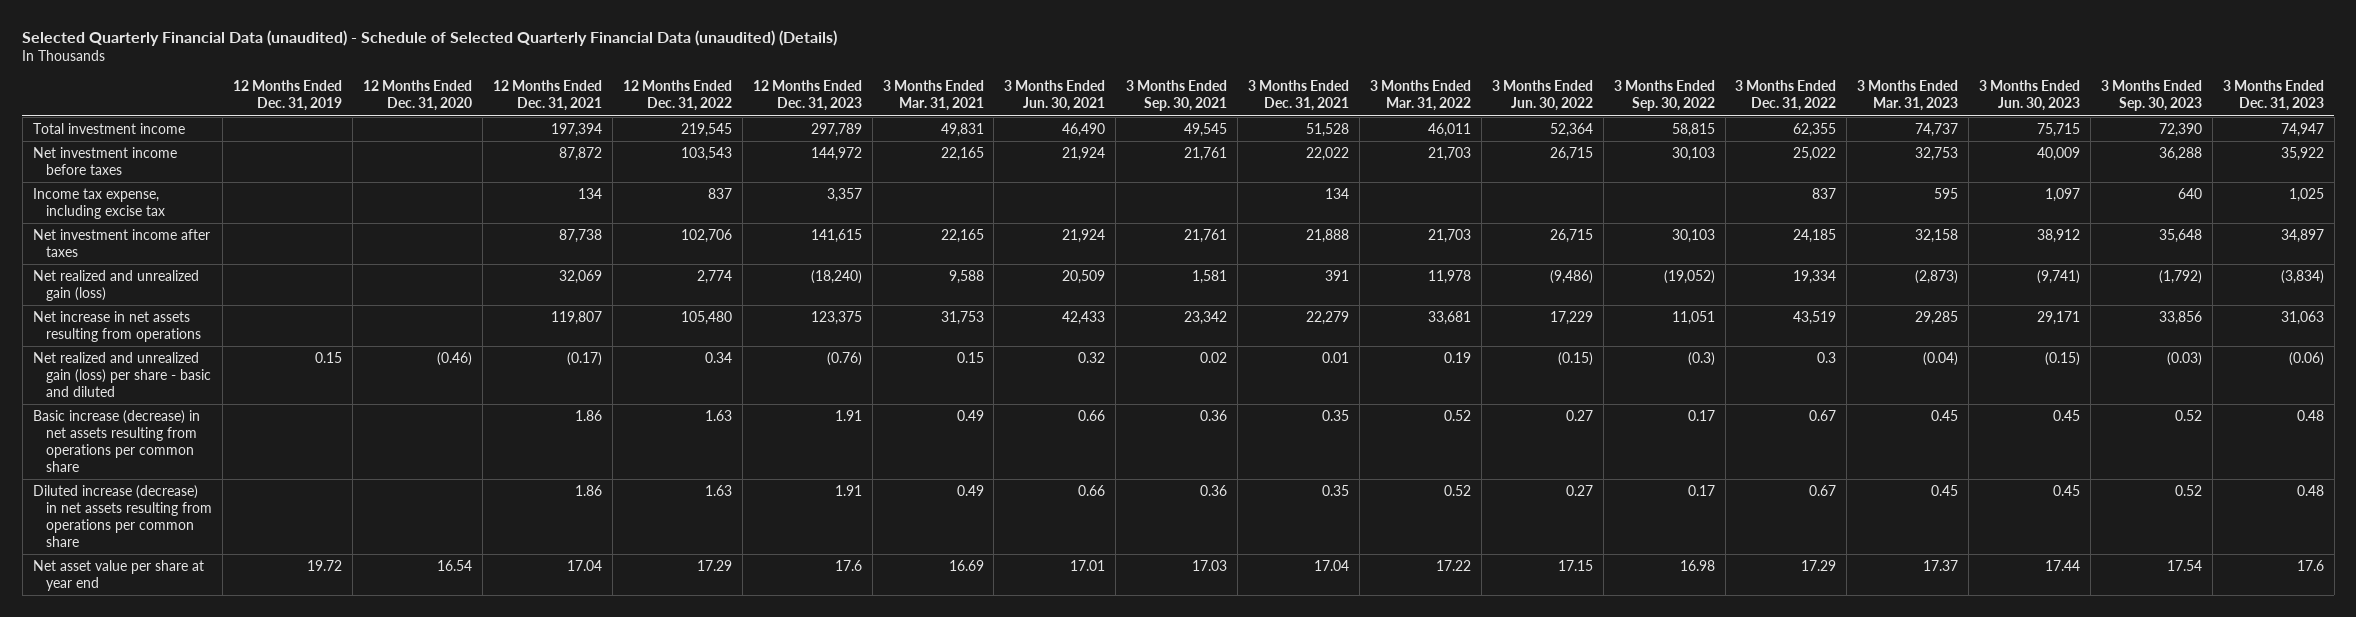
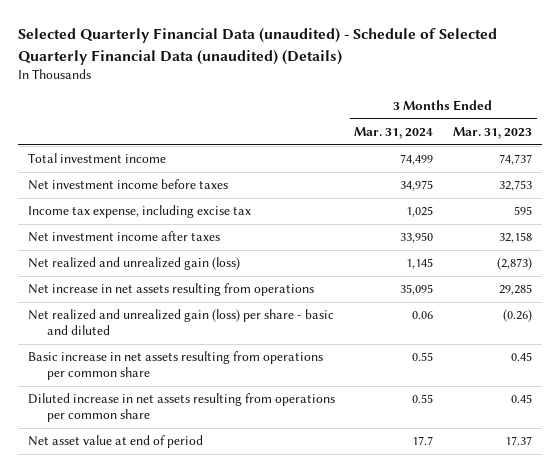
- | 12 Months Ended Dec. 31, 2019 | 12 Months Ended Dec. 31, 2020 | 12 Months Ended Dec. 31, 2021 | 12 Months Ended Dec. 31, 2022 | 12 Months Ended Dec. 31, 2023 | 3 Months Ended Mar. 31, 2021 | 3 Months Ended Jun. 30, 2021 | 3 Months Ended Sep. 30, 2021 | 3 Months Ended Dec. 31, 2021 | 3 Months Ended Mar. 31, 2022 | 3 Months Ended Jun. 30, 2022 | 3 Months Ended Sep. 30, 2022 | 3 Months Ended Dec. 31, 2022 | 3 Months Ended Mar. 31, 2023 | 3 Months Ended Jun. 30, 2023 | 3 Months Ended Sep. 30, 2023 | 3 Months Ended Dec. 31, 2023
+ | 3 Months Ended Mar. 31, 2024 | 3 Months Ended Mar. 31, 2023
- Net realized and unrealized gain (loss) per share - basic and diluted | 0.15 | (0.46) | (0.17) | 0.34 | (0.76) | 0.15 | 0.32 | 0.02 | 0.01 | 0.19 | (0.15) | (0.3) | 0.3 | (0.04) | (0.15) | (0.03) | (0.06)
- Basic increase (decrease) in net assets resulting from operations per common share | | | 1.86 | 1.63 | 1.91 | 0.49 | 0.66 | 0.36 | 0.35 | 0.52 | 0.27 | 0.17 | 0.67 | 0.45 | 0.45 | 0.52 | 0.48
- Diluted increase (decrease) in net assets resulting from operations per common share | | | 1.86 | 1.63 | 1.91 | 0.49 | 0.66 | 0.36 | 0.35 | 0.52 | 0.27 | 0.17 | 0.67 | 0.45 | 0.45 | 0.52 | 0.48
- Net asset value per share at year end | 19.72 | 16.54 | 17.04 | 17.29 | 17.6 | 16.69 | 17.01 | 17.03 | 17.04 | 17.22 | 17.15 | 16.98 | 17.29 | 17.37 | 17.44 | 17.54 | 17.6
+ Net realized and unrealized gain (loss) per share - basic and diluted | 0.06 | (0.26)
+ Basic increase in net assets resulting from operations per common share | 0.55 | 0.45
+ Diluted increase in net assets resulting from operations per common share | 0.55 | 0.45
+ Net asset value at end of period | 17.7 | 17.37

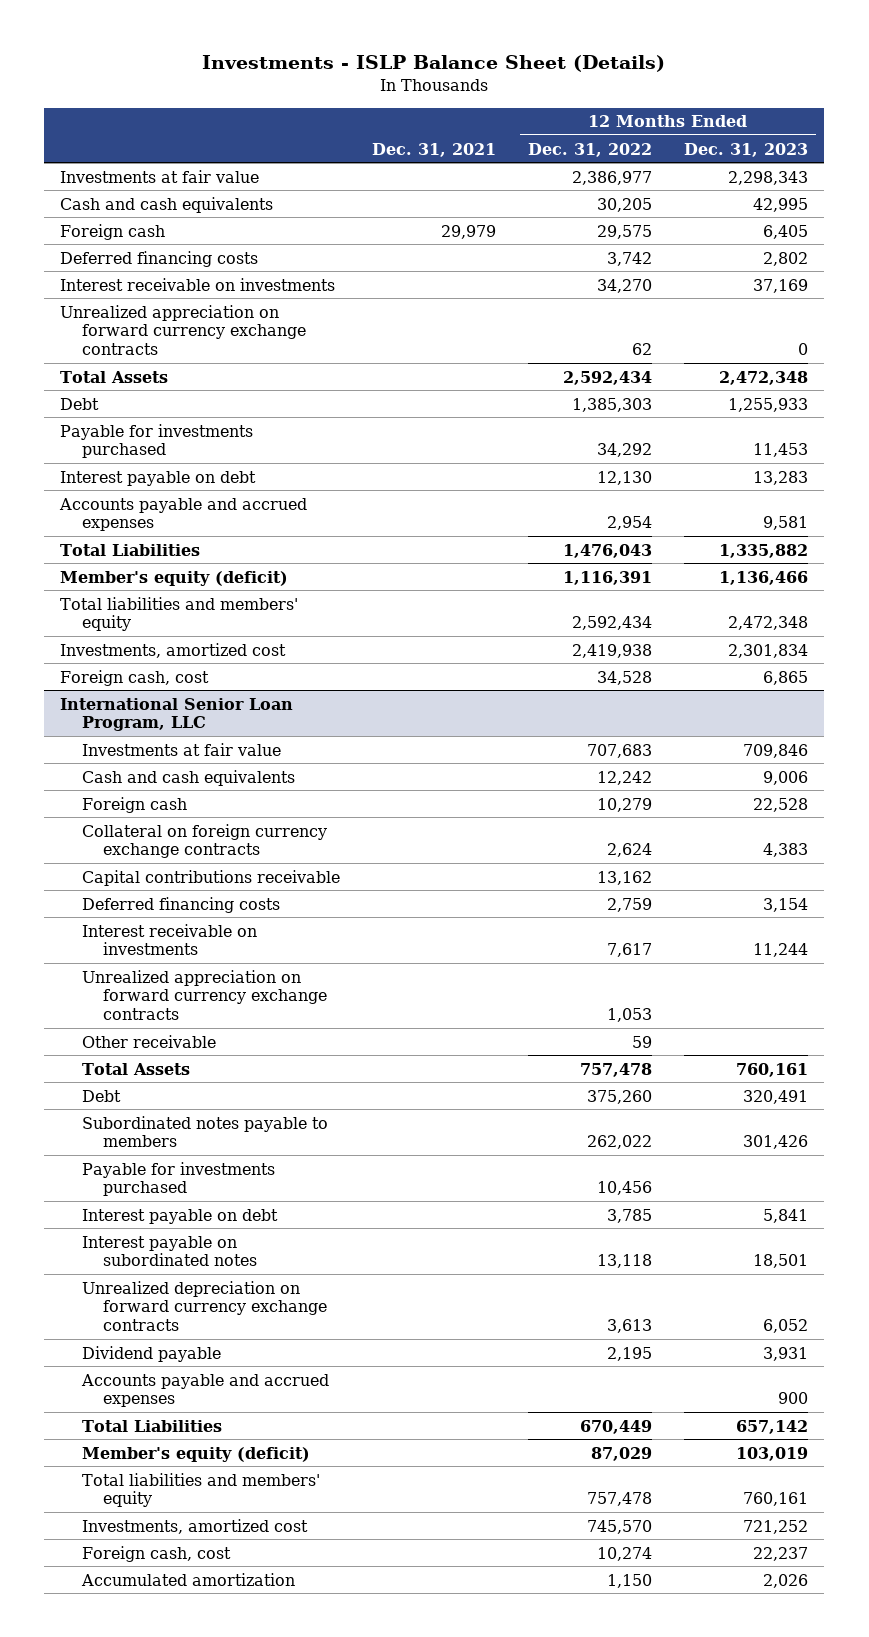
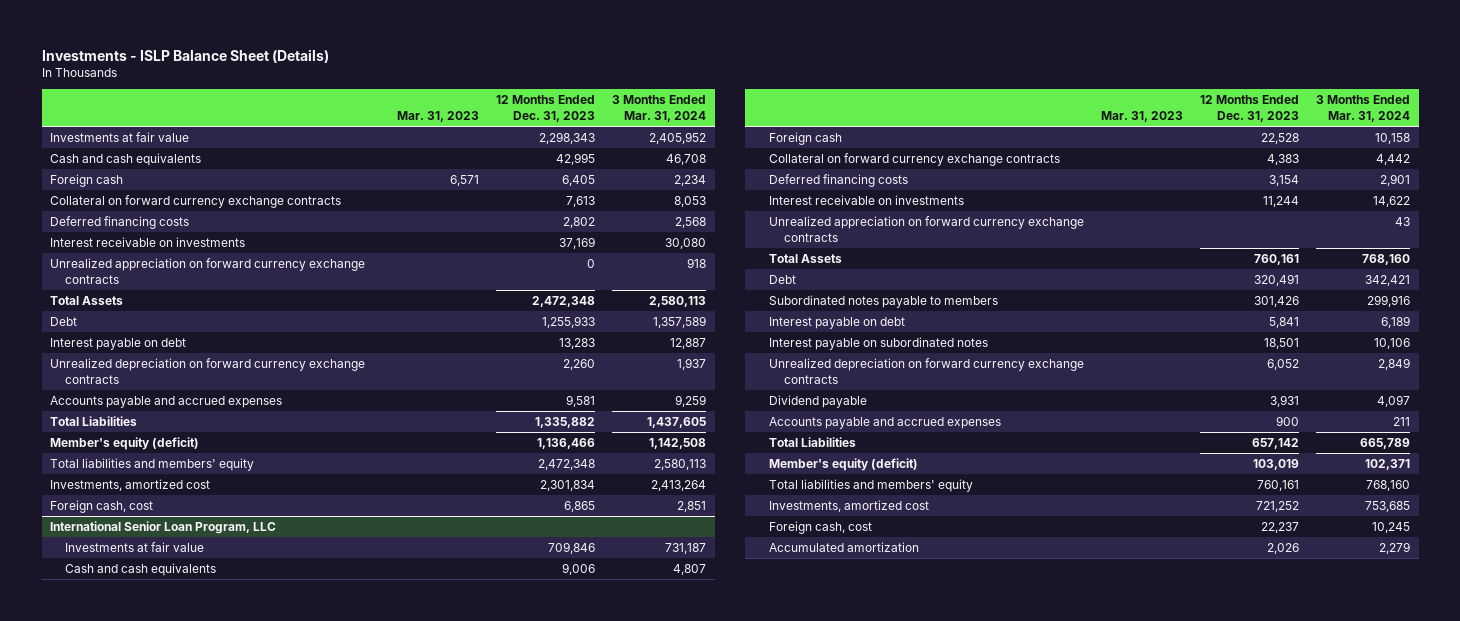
- | Dec. 31, 2021 | 12 Months Ended Dec. 31, 2022 | 12 Months Ended Dec. 31, 2023
+ | Mar. 31, 2023 | 12 Months Ended Dec. 31, 2023 | 3 Months Ended Mar. 31, 2024
+ Collateral on forward currency exchange contracts | | 7,613 | 8,053
- Payable for investments purchased | | 34,292 | 11,453
+ Unrealized depreciation on forward currency exchange contracts | | 2,260 | 1,937
@ International Senior Loan Program, LLC
- Collateral on foreign currency exchange contracts | | 2,624 | 4,383
- Capital contributions receivable | | 13,162 |
+ Collateral on forward currency exchange contracts | | 4,383 | 4,442
- Other receivable | | 59 |
- Payable for investments purchased | | 10,456 |

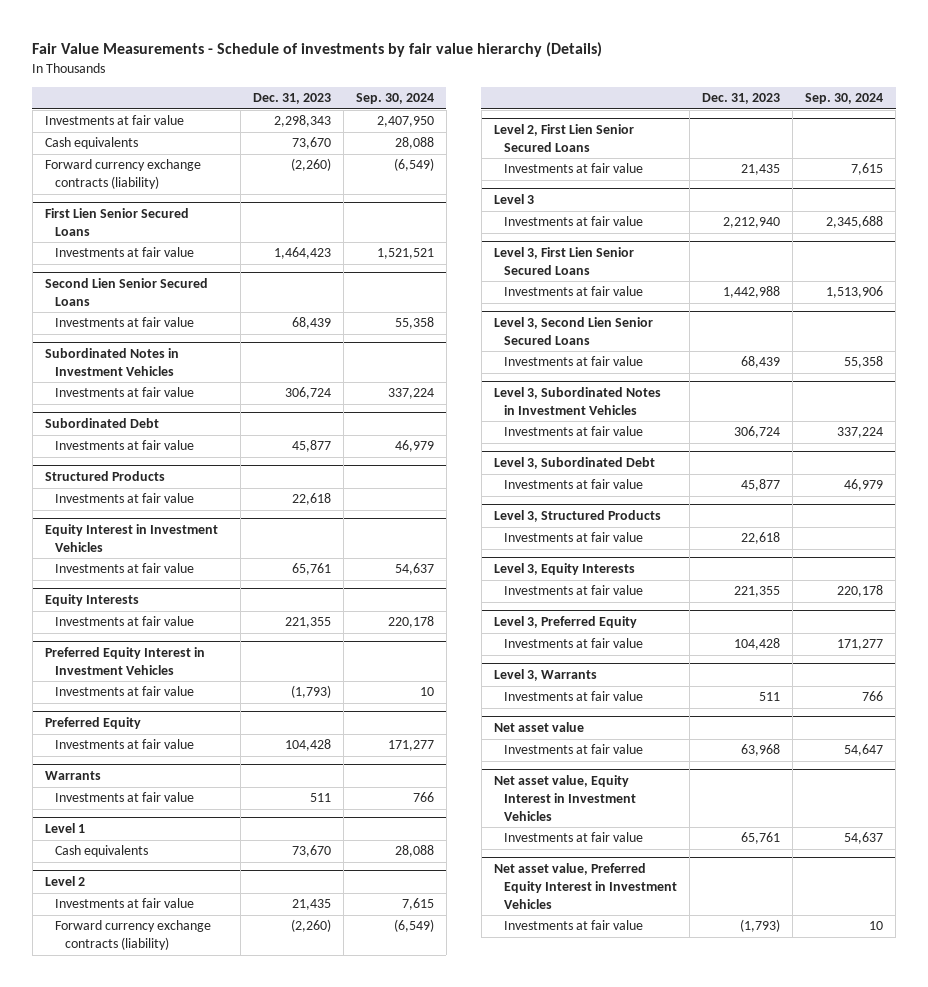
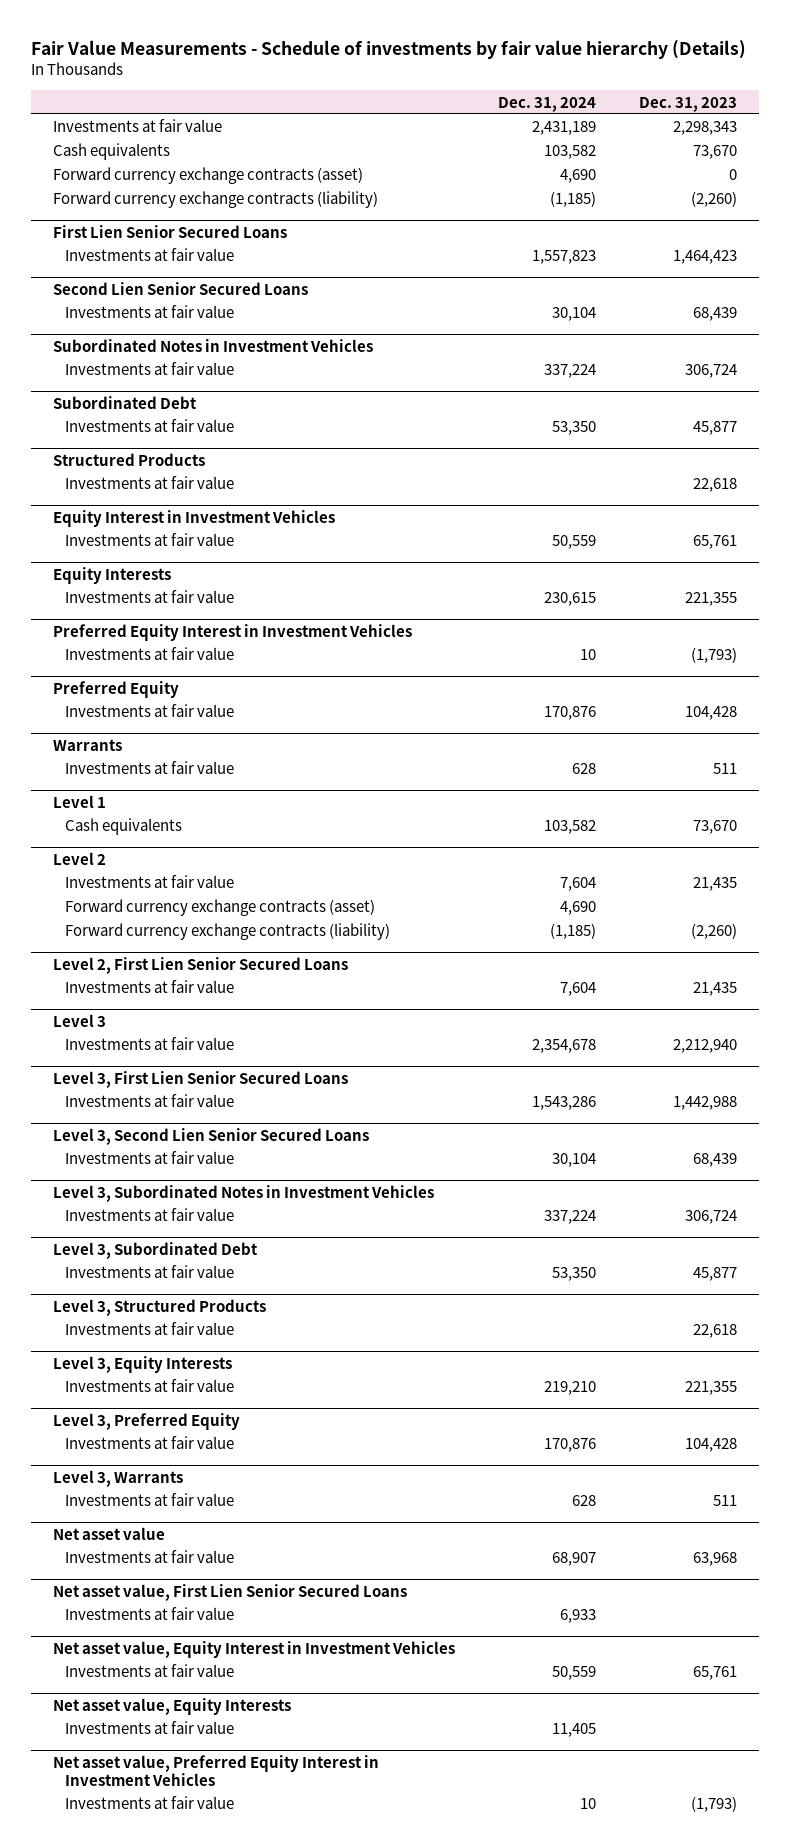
- | Dec. 31, 2023 | Sep. 30, 2024
+ | Dec. 31, 2024 | Dec. 31, 2023
+ Forward currency exchange contracts (asset) | 4,690 | 0
@ Level 2
+ Forward currency exchange contracts (asset) | 4,690 |
+ Net asset value, First Lien Senior Secured Loans
+ Investments at fair value | 6,933 |
+ Net asset value, Equity Interests
+ Investments at fair value | 11,405 |

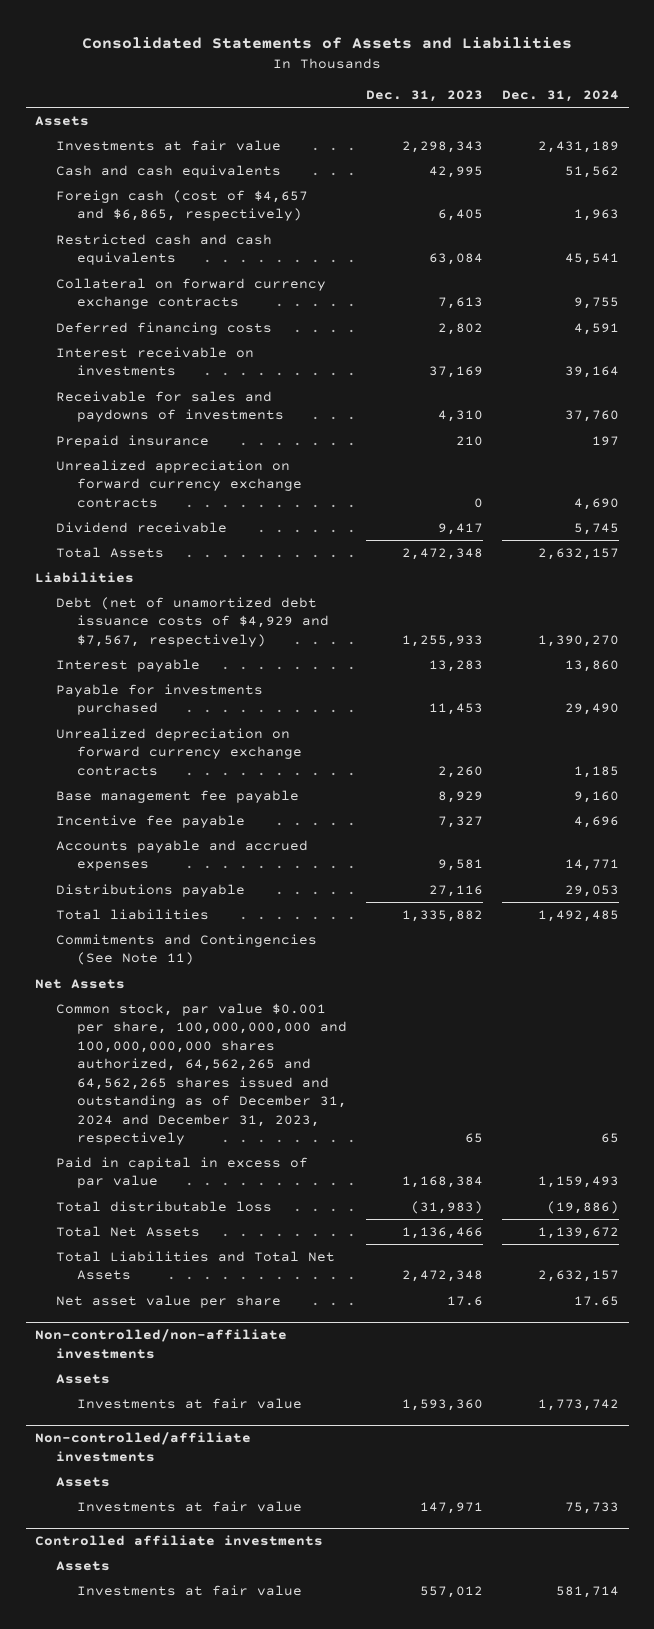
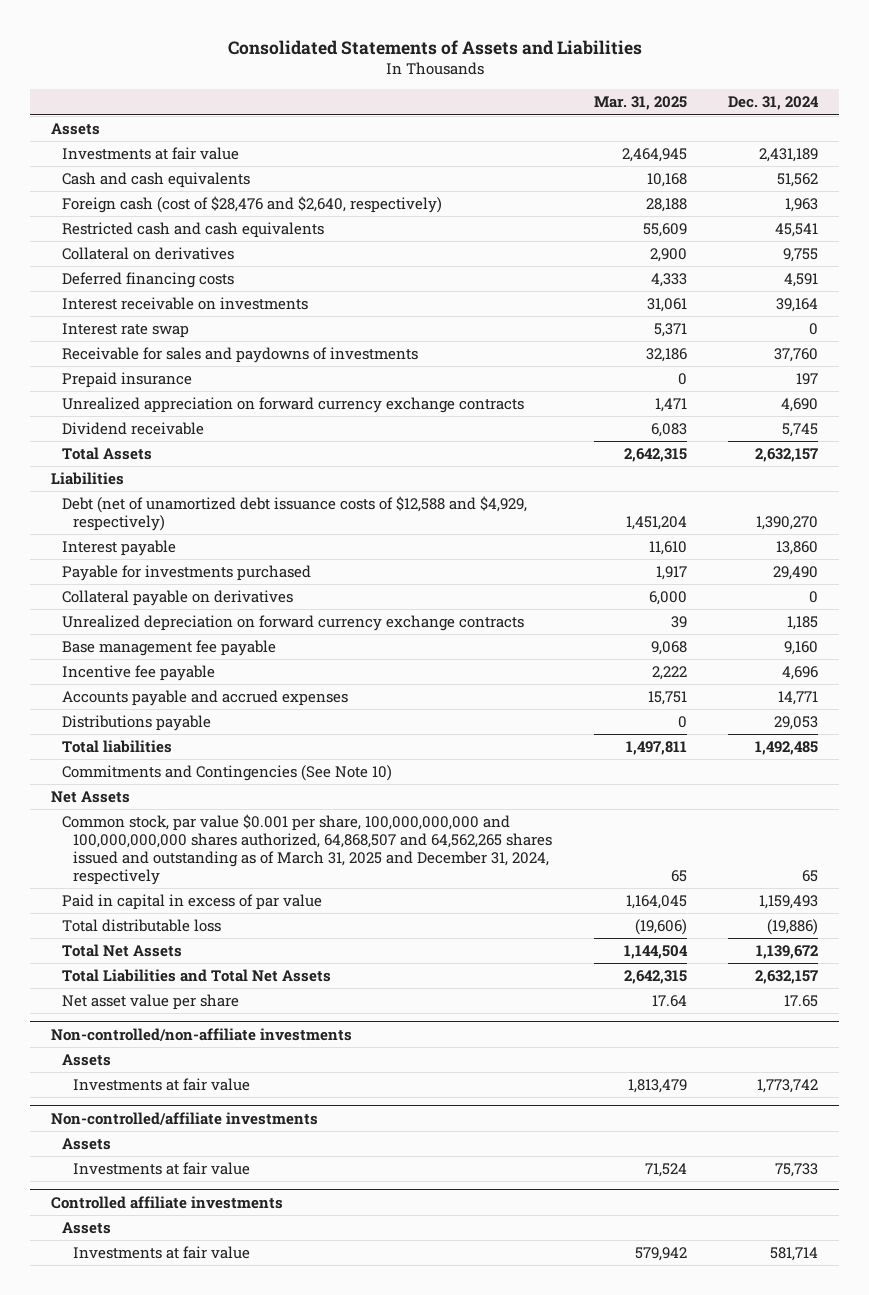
- | Dec. 31, 2023 | Dec. 31, 2024
+ | Mar. 31, 2025 | Dec. 31, 2024
- Foreign cash (cost of $4,657 and $6,865, respectively) | 6,405 | 1,963
+ Foreign cash (cost of $28,476 and $2,640, respectively) | 28,188 | 1,963
- Collateral on forward currency exchange contracts | 7,613 | 9,755
+ Collateral on derivatives | 2,900 | 9,755
+ Interest rate swap | 5,371 | 0
- Debt (net of unamortized debt issuance costs of $4,929 and $7,567, respectively) | 1,255,933 | 1,390,270
+ Debt (net of unamortized debt issuance costs of $12,588 and $4,929, respectively) | 1,451,204 | 1,390,270
+ Collateral payable on derivatives | 6,000 | 0
- Commitments and Contingencies (See Note 11)
+ Commitments and Contingencies (See Note 10)
- Common stock, par value $0.001 per share, 100,000,000,000 and 100,000,000,000 shares authorized, 64,562,265 and 64,562,265 shares issued and outstanding as of December 31, 2024 and December 31, 2023, respectively | 65 | 65
+ Common stock, par value $0.001 per share, 100,000,000,000 and 100,000,000,000 shares authorized, 64,868,507 and 64,562,265 shares issued and outstanding as of March 31, 2025 and December 31, 2024, respectively | 65 | 65

